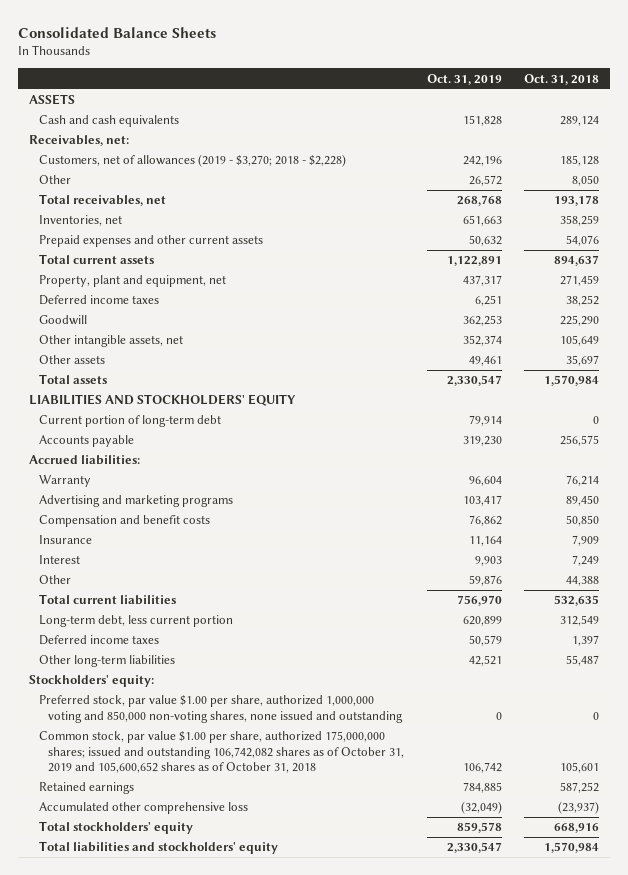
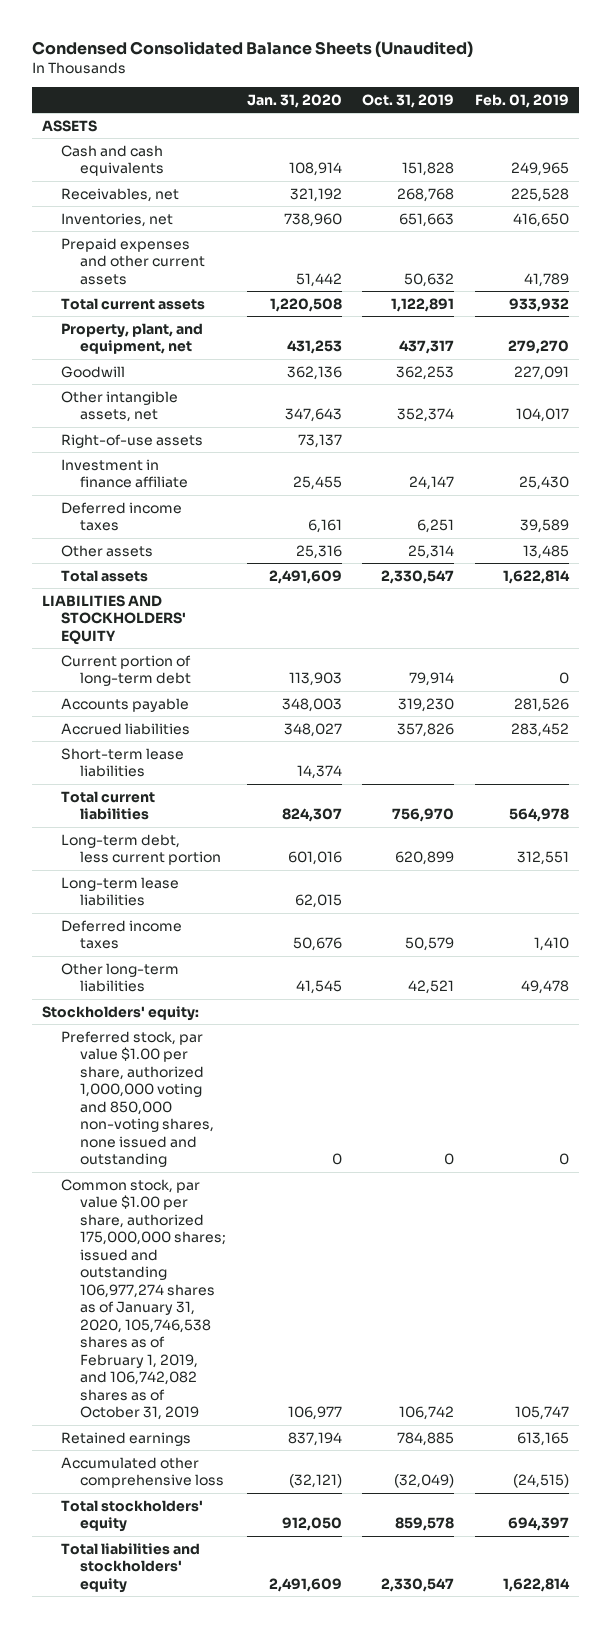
- Consolidated Balance Sheets
+ Condensed Consolidated Balance Sheets (Unaudited)
- | Oct. 31, 2019 | Oct. 31, 2018
+ | Jan. 31, 2020 | Oct. 31, 2019 | Feb. 01, 2019
- Receivables, net:
- Customers, net of allowances (2019 - $3,270; 2018 - $2,228) | 242,196 | 185,128
- Other | 26,572 | 8,050
- Total receivables, net | 268,768 | 193,178
+ Receivables, net | 321,192 | 268,768 | 225,528
- Property, plant and equipment, net | 437,317 | 271,459
+ Property, plant, and equipment, net | 431,253 | 437,317 | 279,270
- Other assets | 49,461 | 35,697
+ Right-of-use assets | 73,137 | |
+ Investment in finance affiliate | 25,455 | 24,147 | 25,430
moved down: Deferred income taxes | 6,161 | 6,251 | 39,589
+ Other assets | 25,316 | 25,314 | 13,485
- Accrued liabilities:
- Warranty | 96,604 | 76,214
- Advertising and marketing programs | 103,417 | 89,450
- Compensation and benefit costs | 76,862 | 50,850
- Insurance | 11,164 | 7,909
- Interest | 9,903 | 7,249
- Other | 59,876 | 44,388
+ Accrued liabilities | 348,027 | 357,826 | 283,452
+ Short-term lease liabilities | 14,374 | |
+ Long-term lease liabilities | 62,015 | |
- Common stock, par value $1.00 per share, authorized 175,000,000 shares; issued and outstanding 106,742,082 shares as of October 31, 2019 and 105,600,652 shares as of October 31, 2018 | 106,742 | 105,601
+ Common stock, par value $1.00 per share, authorized 175,000,000 shares; issued and outstanding 106,977,274 shares as of January 31, 2020, 105,746,538 shares as of February 1, 2019, and 106,742,082 shares as of October 31, 2019 | 106,977 | 106,742 | 105,747

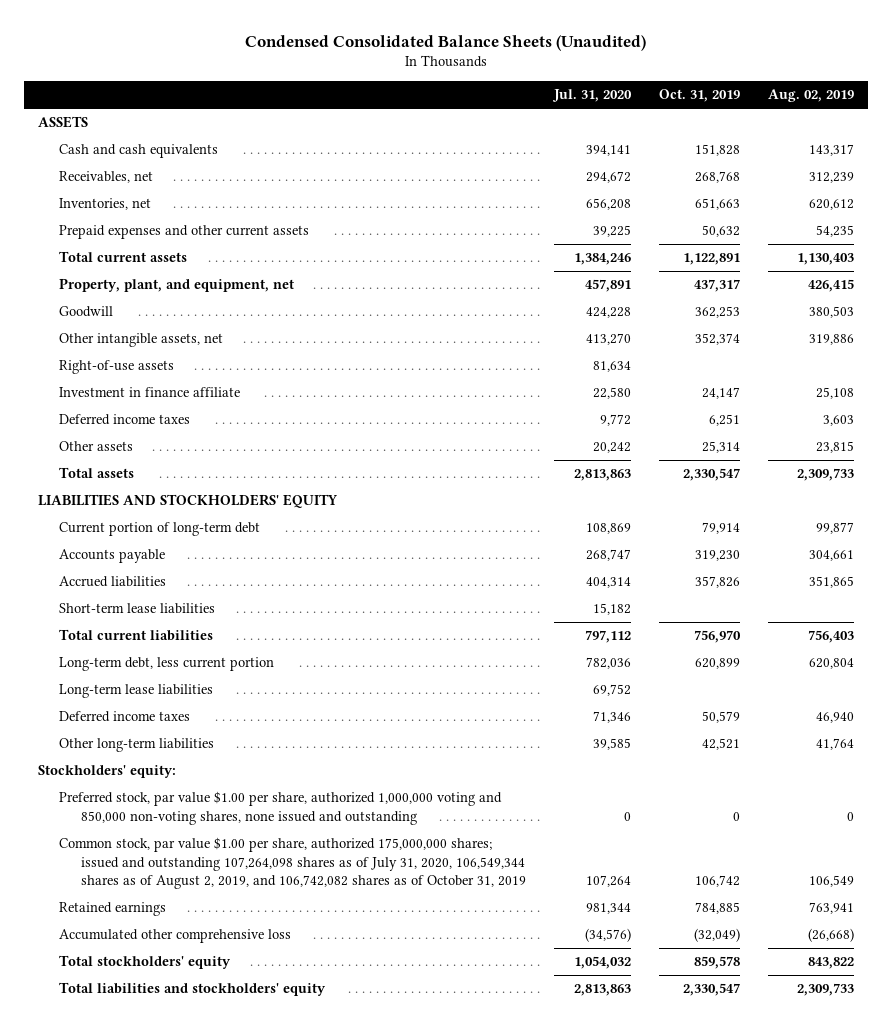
- | Jan. 31, 2020 | Oct. 31, 2019 | Feb. 01, 2019
+ | Jul. 31, 2020 | Oct. 31, 2019 | Aug. 02, 2019
- Common stock, par value $1.00 per share, authorized 175,000,000 shares; issued and outstanding 106,977,274 shares as of January 31, 2020, 105,746,538 shares as of February 1, 2019, and 106,742,082 shares as of October 31, 2019 | 106,977 | 106,742 | 105,747
+ Common stock, par value $1.00 per share, authorized 175,000,000 shares; issued and outstanding 107,264,098 shares as of July 31, 2020, 106,549,344 shares as of August 2, 2019, and 106,742,082 shares as of October 31, 2019 | 107,264 | 106,742 | 106,549

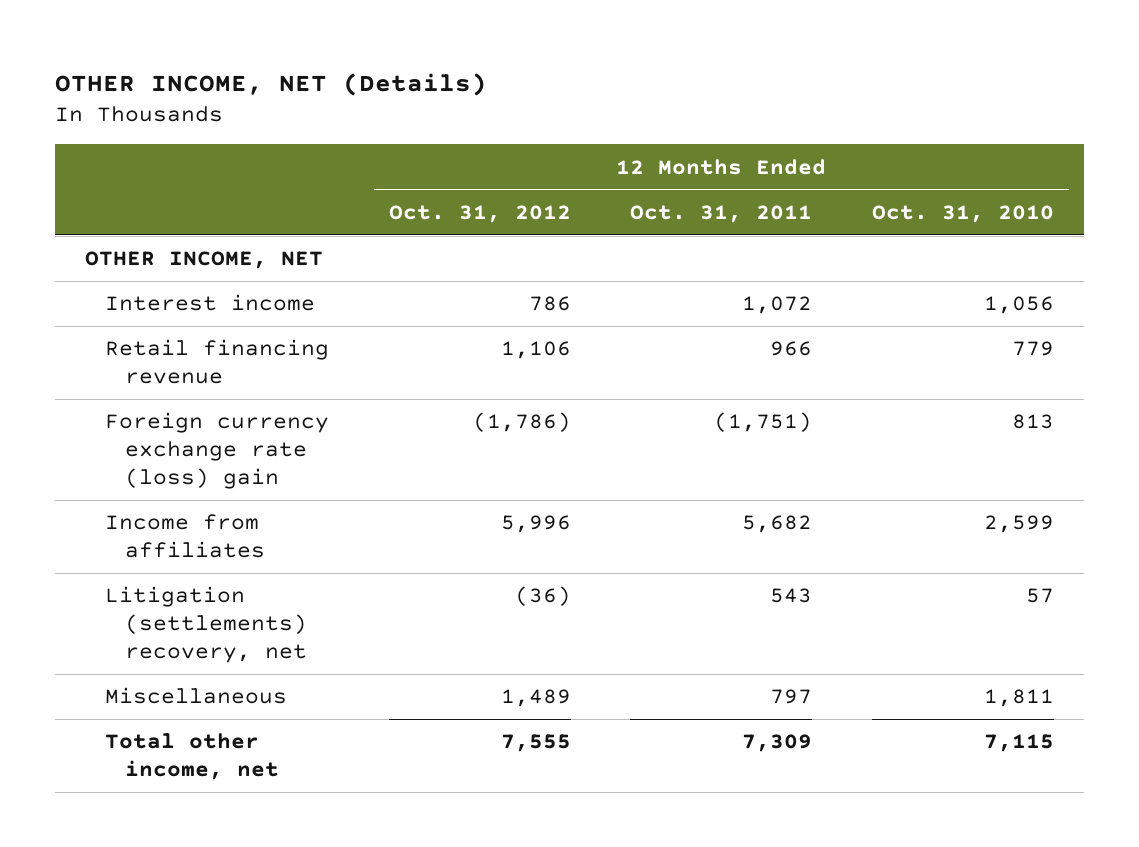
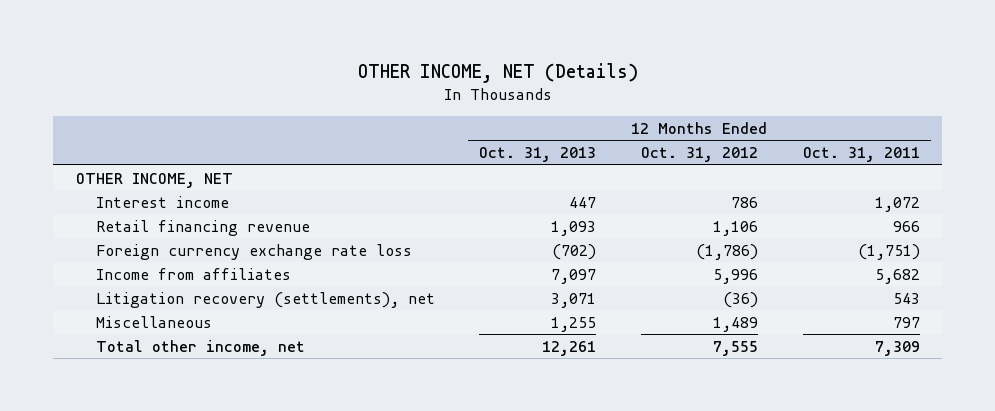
- | 12 Months Ended Oct. 31, 2012 | 12 Months Ended Oct. 31, 2011 | 12 Months Ended Oct. 31, 2010
+ | 12 Months Ended Oct. 31, 2013 | 12 Months Ended Oct. 31, 2012 | 12 Months Ended Oct. 31, 2011
- Foreign currency exchange rate (loss) gain | (1,786) | (1,751) | 813
+ Foreign currency exchange rate loss | (702) | (1,786) | (1,751)
- Litigation (settlements) recovery, net | (36) | 543 | 57
+ Litigation recovery (settlements), net | 3,071 | (36) | 543

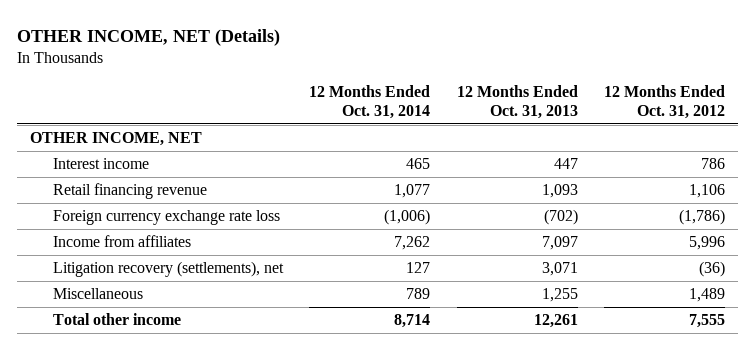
- | 12 Months Ended Oct. 31, 2013 | 12 Months Ended Oct. 31, 2012 | 12 Months Ended Oct. 31, 2011
+ | 12 Months Ended Oct. 31, 2014 | 12 Months Ended Oct. 31, 2013 | 12 Months Ended Oct. 31, 2012
- Total other income, net | 12,261 | 7,555 | 7,309
+ Total other income | 8,714 | 12,261 | 7,555

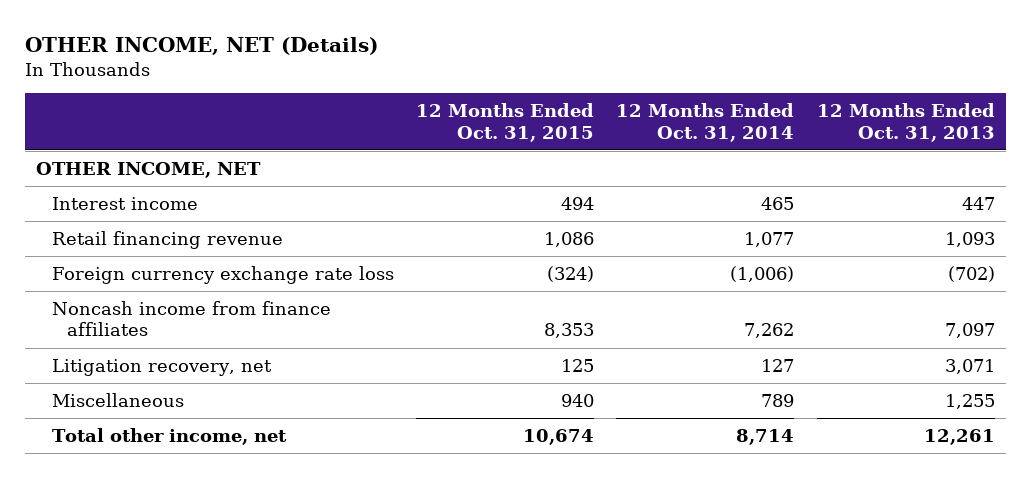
- | 12 Months Ended Oct. 31, 2014 | 12 Months Ended Oct. 31, 2013 | 12 Months Ended Oct. 31, 2012
+ | 12 Months Ended Oct. 31, 2015 | 12 Months Ended Oct. 31, 2014 | 12 Months Ended Oct. 31, 2013
- Income from affiliates | 7,262 | 7,097 | 5,996
- Litigation recovery (settlements), net | 127 | 3,071 | (36)
+ Noncash income from finance affiliates | 8,353 | 7,262 | 7,097
+ Litigation recovery, net | 125 | 127 | 3,071
- Total other income | 8,714 | 12,261 | 7,555
+ Total other income, net | 10,674 | 8,714 | 12,261

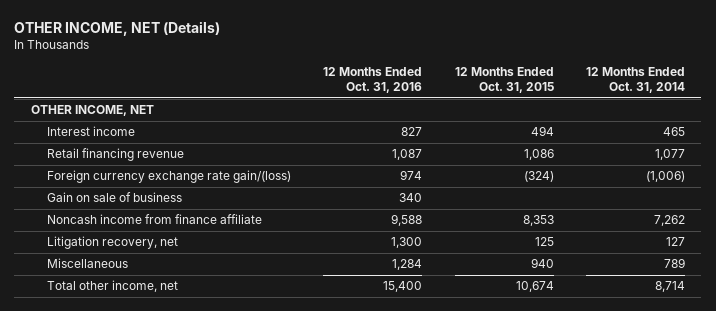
- | 12 Months Ended Oct. 31, 2015 | 12 Months Ended Oct. 31, 2014 | 12 Months Ended Oct. 31, 2013
+ | 12 Months Ended Oct. 31, 2016 | 12 Months Ended Oct. 31, 2015 | 12 Months Ended Oct. 31, 2014
- Foreign currency exchange rate loss | (324) | (1,006) | (702)
- Noncash income from finance affiliates | 8,353 | 7,262 | 7,097
+ Foreign currency exchange rate gain/(loss) | 974 | (324) | (1,006)
+ Gain on sale of business | 340 | |
+ Noncash income from finance affiliate | 9,588 | 8,353 | 7,262

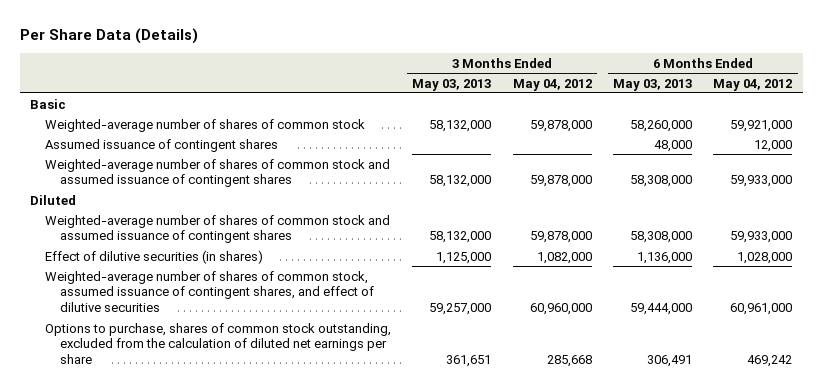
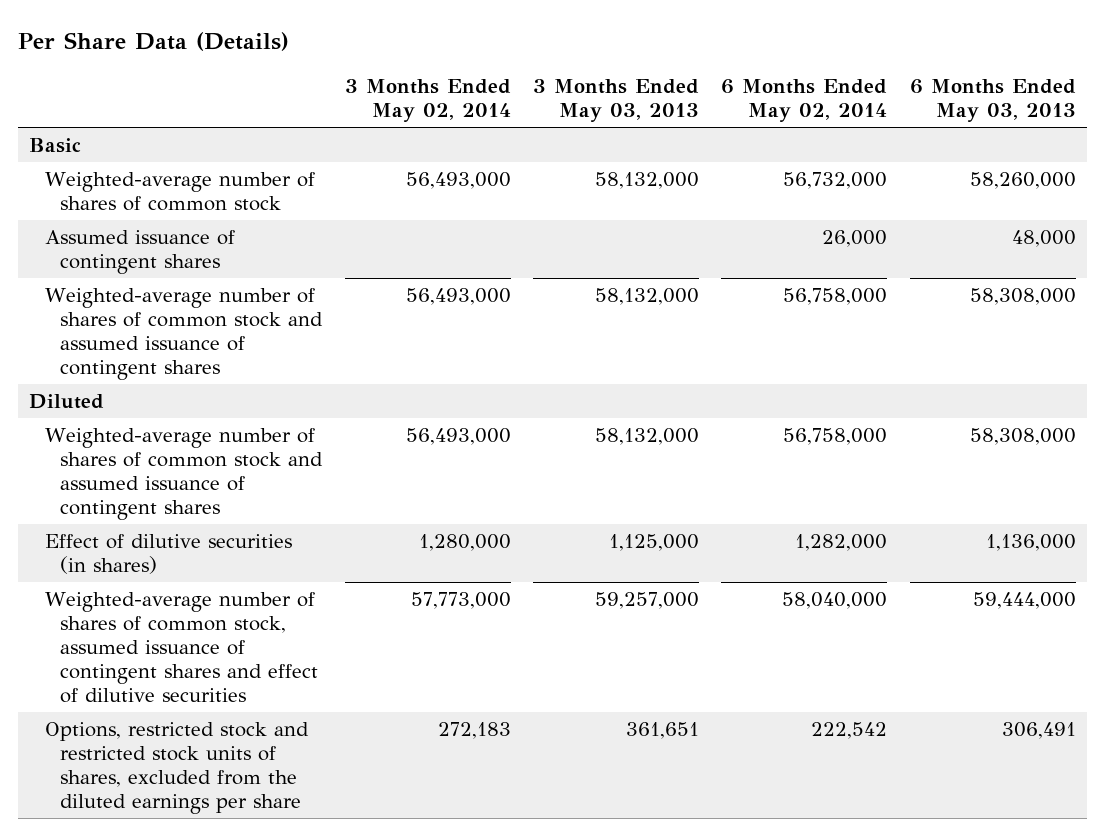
- | 3 Months Ended May 03, 2013 | 3 Months Ended May 04, 2012 | 6 Months Ended May 03, 2013 | 6 Months Ended May 04, 2012
+ | 3 Months Ended May 02, 2014 | 3 Months Ended May 03, 2013 | 6 Months Ended May 02, 2014 | 6 Months Ended May 03, 2013
- Weighted-average number of shares of common stock, assumed issuance of contingent shares, and effect of dilutive securities | 59,257,000 | 60,960,000 | 59,444,000 | 60,961,000
- Options to purchase, shares of common stock outstanding, excluded from the calculation of diluted net earnings per share | 361,651 | 285,668 | 306,491 | 469,242
+ Weighted-average number of shares of common stock, assumed issuance of contingent shares and effect of dilutive securities | 57,773,000 | 59,257,000 | 58,040,000 | 59,444,000
+ Options, restricted stock and restricted stock units of shares, excluded from the diluted earnings per share | 272,183 | 361,651 | 222,542 | 306,491

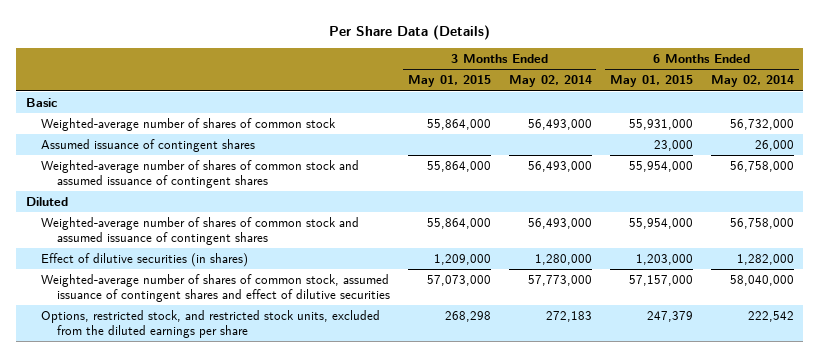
- | 3 Months Ended May 02, 2014 | 3 Months Ended May 03, 2013 | 6 Months Ended May 02, 2014 | 6 Months Ended May 03, 2013
+ | 3 Months Ended May 01, 2015 | 3 Months Ended May 02, 2014 | 6 Months Ended May 01, 2015 | 6 Months Ended May 02, 2014
- Options, restricted stock and restricted stock units of shares, excluded from the diluted earnings per share | 272,183 | 361,651 | 222,542 | 306,491
+ Options, restricted stock, and restricted stock units, excluded from the diluted earnings per share | 268,298 | 272,183 | 247,379 | 222,542

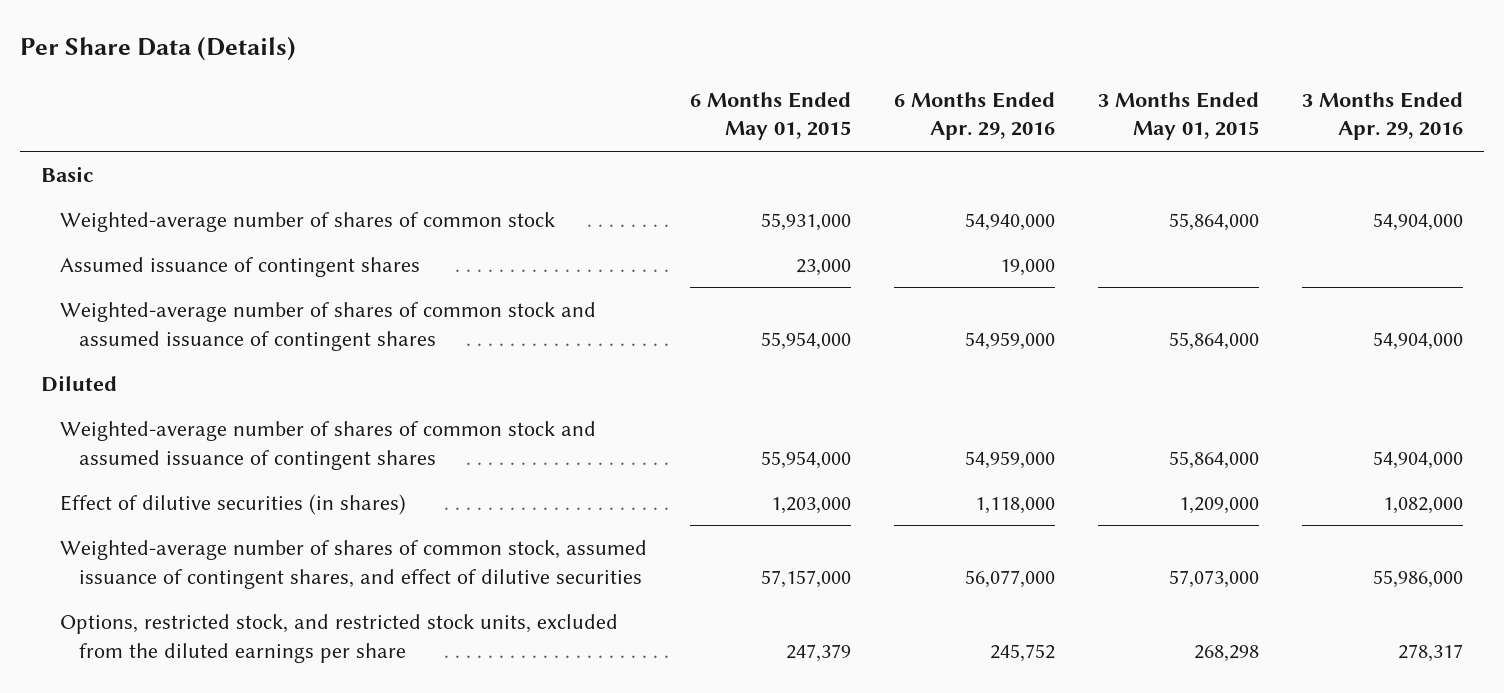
- | 3 Months Ended May 01, 2015 | 3 Months Ended May 02, 2014 | 6 Months Ended May 01, 2015 | 6 Months Ended May 02, 2014
+ | 6 Months Ended May 01, 2015 | 6 Months Ended Apr. 29, 2016 | 3 Months Ended May 01, 2015 | 3 Months Ended Apr. 29, 2016
- Weighted-average number of shares of common stock, assumed issuance of contingent shares and effect of dilutive securities | 57,073,000 | 57,773,000 | 57,157,000 | 58,040,000
+ Weighted-average number of shares of common stock, assumed issuance of contingent shares, and effect of dilutive securities | 57,157,000 | 56,077,000 | 57,073,000 | 55,986,000

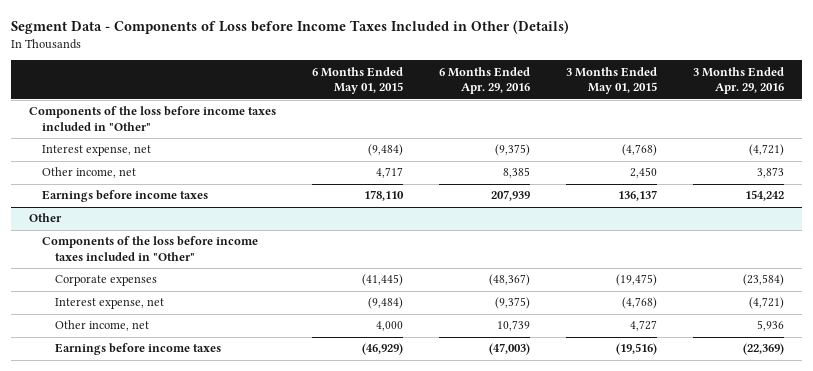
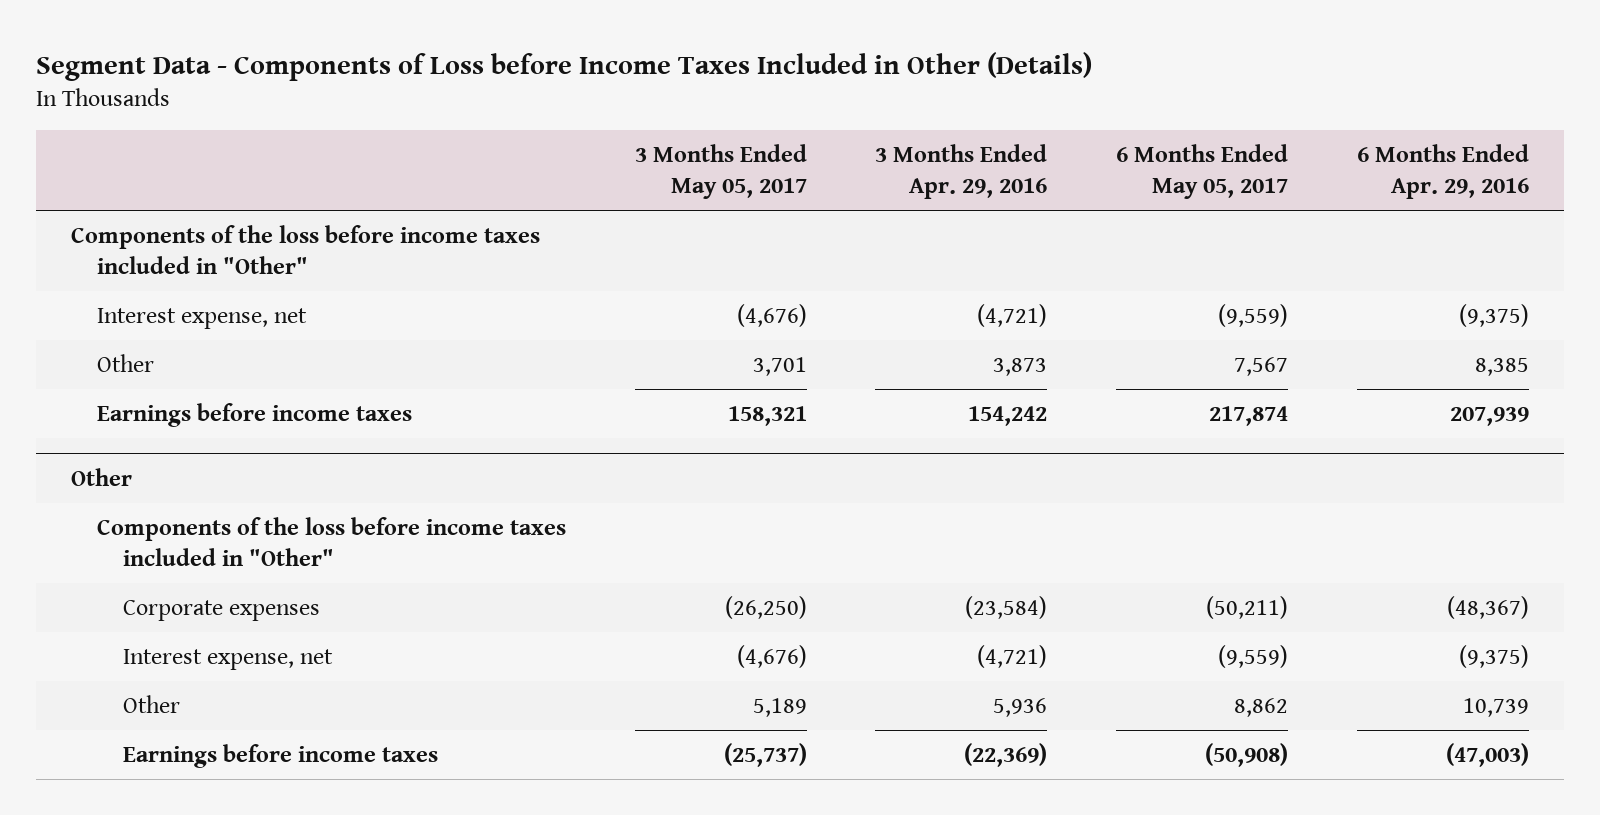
- | 6 Months Ended May 01, 2015 | 6 Months Ended Apr. 29, 2016 | 3 Months Ended May 01, 2015 | 3 Months Ended Apr. 29, 2016
+ | 3 Months Ended May 05, 2017 | 3 Months Ended Apr. 29, 2016 | 6 Months Ended May 05, 2017 | 6 Months Ended Apr. 29, 2016
- Other income, net | 4,717 | 8,385 | 2,450 | 3,873
+ Other | 3,701 | 3,873 | 7,567 | 8,385
@ Other
- Other income, net | 4,000 | 10,739 | 4,727 | 5,936
+ Other | 5,189 | 5,936 | 8,862 | 10,739

